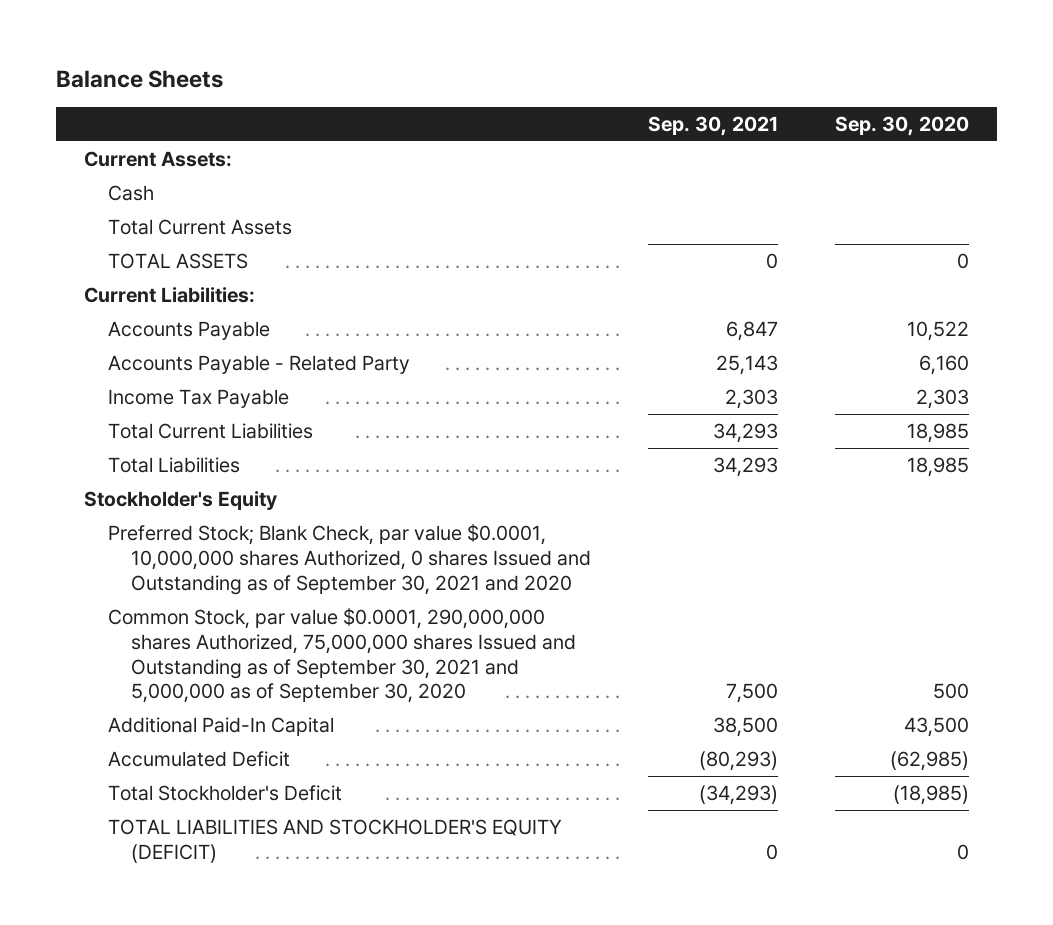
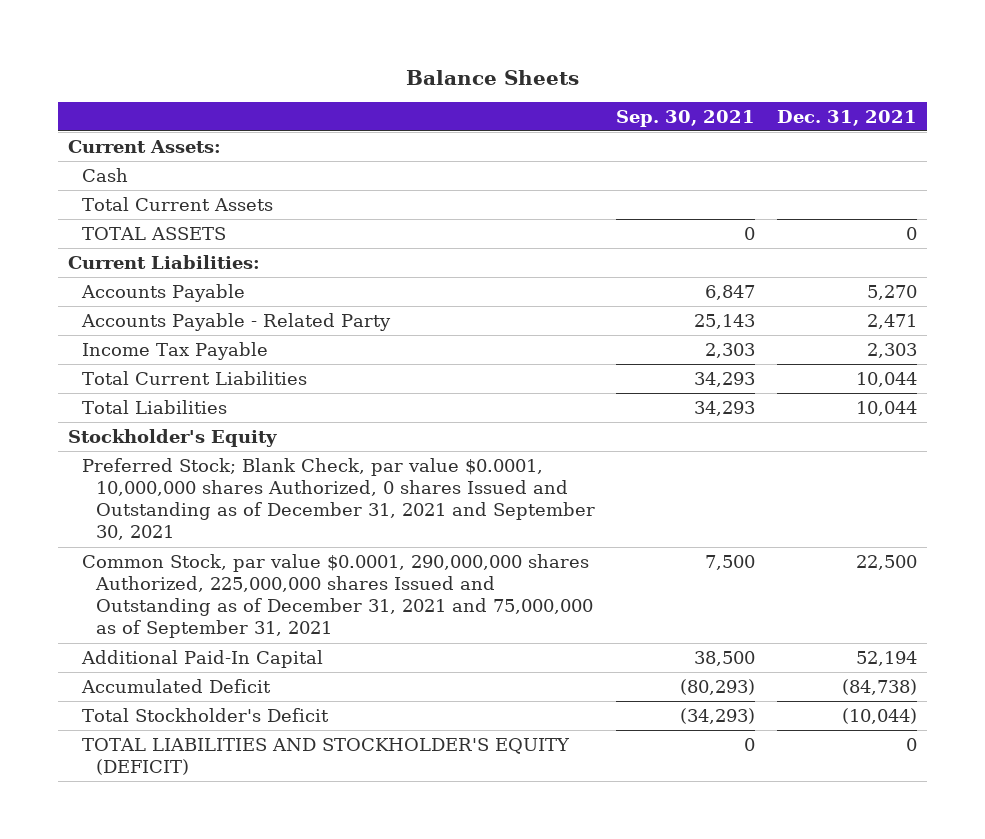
- | Sep. 30, 2021 | Sep. 30, 2020
+ | Sep. 30, 2021 | Dec. 31, 2021
- Preferred Stock; Blank Check, par value $0.0001, 10,000,000 shares Authorized, 0 shares Issued and Outstanding as of September 30, 2021 and 2020
- Common Stock, par value $0.0001, 290,000,000 shares Authorized, 75,000,000 shares Issued and Outstanding as of September 30, 2021 and 5,000,000 as of September 30, 2020 | 7,500 | 500
+ Preferred Stock; Blank Check, par value $0.0001, 10,000,000 shares Authorized, 0 shares Issued and Outstanding as of December 31, 2021 and September 30, 2021
+ Common Stock, par value $0.0001, 290,000,000 shares Authorized, 225,000,000 shares Issued and Outstanding as of December 31, 2021 and 75,000,000 as of September 31, 2021 | 7,500 | 22,500

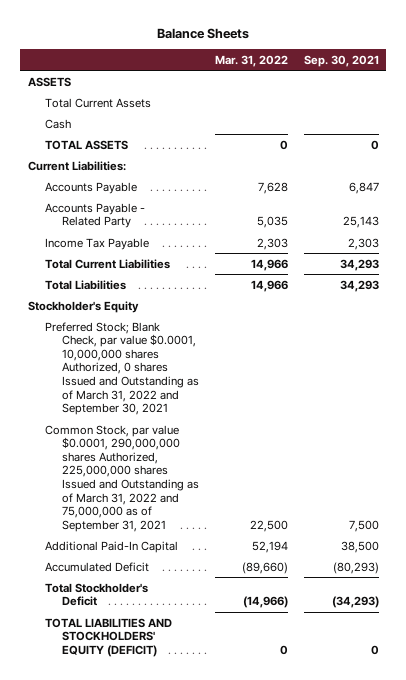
- | Sep. 30, 2021 | Dec. 31, 2021
+ | Mar. 31, 2022 | Sep. 30, 2021
- Current Assets:
+ ASSETS
moved down: Cash
- Preferred Stock; Blank Check, par value $0.0001, 10,000,000 shares Authorized, 0 shares Issued and Outstanding as of December 31, 2021 and September 30, 2021
- Common Stock, par value $0.0001, 290,000,000 shares Authorized, 225,000,000 shares Issued and Outstanding as of December 31, 2021 and 75,000,000 as of September 31, 2021 | 7,500 | 22,500
+ Preferred Stock; Blank Check, par value $0.0001, 10,000,000 shares Authorized, 0 shares Issued and Outstanding as of March 31, 2022 and September 30, 2021
+ Common Stock, par value $0.0001, 290,000,000 shares Authorized, 225,000,000 shares Issued and Outstanding as of March 31, 2022 and 75,000,000 as of September 31, 2021 | 22,500 | 7,500
- TOTAL LIABILITIES AND STOCKHOLDER'S EQUITY (DEFICIT) | 0 | 0
+ TOTAL LIABILITIES AND STOCKHOLDERS' EQUITY (DEFICIT) | 0 | 0

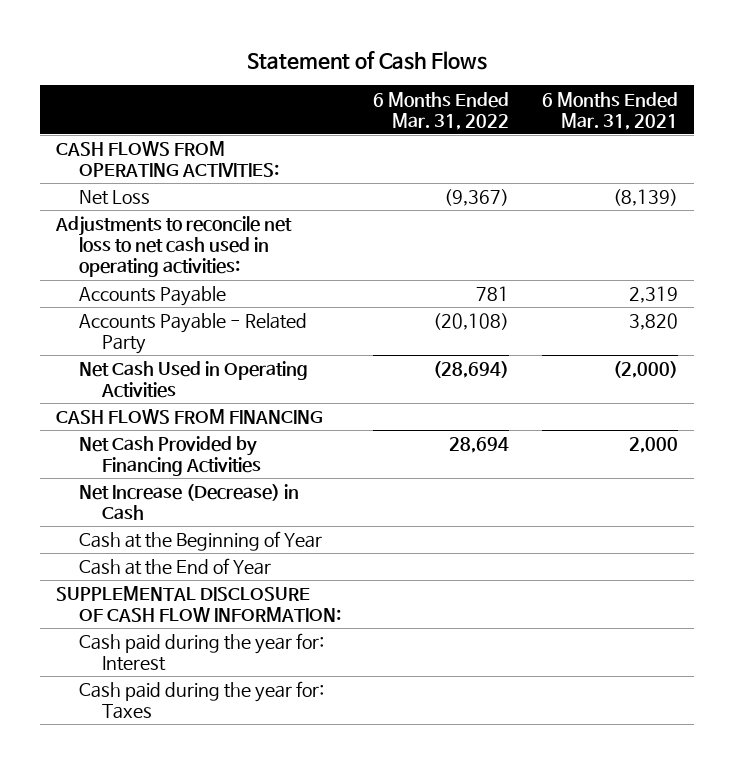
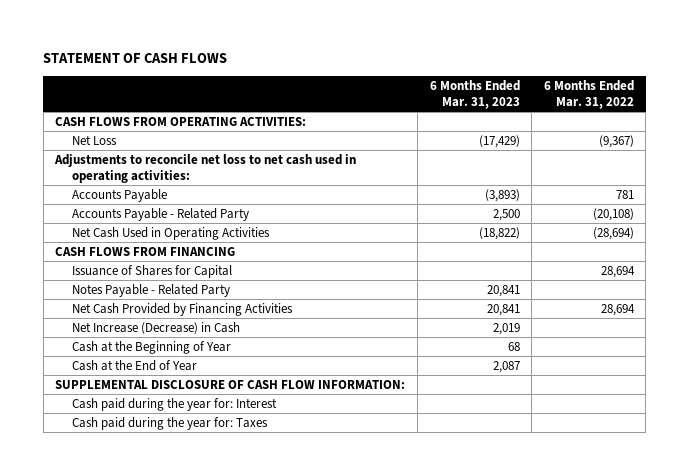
- Statement of Cash Flows
+ STATEMENT OF CASH FLOWS
- | 6 Months Ended Mar. 31, 2022 | 6 Months Ended Mar. 31, 2021
+ | 6 Months Ended Mar. 31, 2023 | 6 Months Ended Mar. 31, 2022
+ Issuance of Shares for Capital | | 28,694
+ Notes Payable - Related Party | 20,841 |

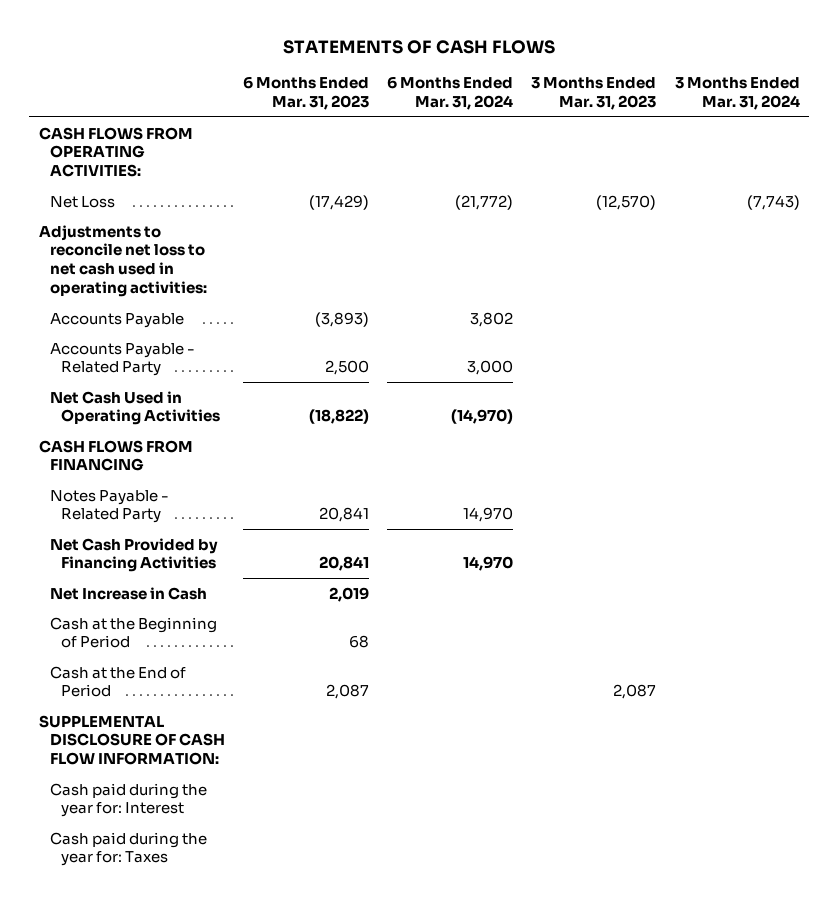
- STATEMENT OF CASH FLOWS
+ STATEMENTS OF CASH FLOWS
- | 6 Months Ended Mar. 31, 2023 | 6 Months Ended Mar. 31, 2022
+ | 6 Months Ended Mar. 31, 2023 | 6 Months Ended Mar. 31, 2024 | 3 Months Ended Mar. 31, 2023 | 3 Months Ended Mar. 31, 2024
- Issuance of Shares for Capital | | 28,694
- Net Increase (Decrease) in Cash | 2,019 |
- Cash at the Beginning of Year | 68 |
- Cash at the End of Year | 2,087 |
+ Net Increase in Cash | 2,019 | | |
+ Cash at the Beginning of Period | 68 | | |
+ Cash at the End of Period | 2,087 | | 2,087 |

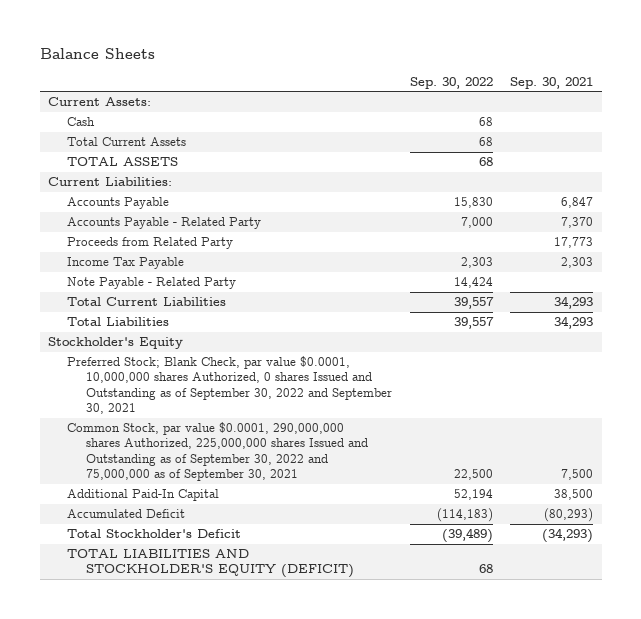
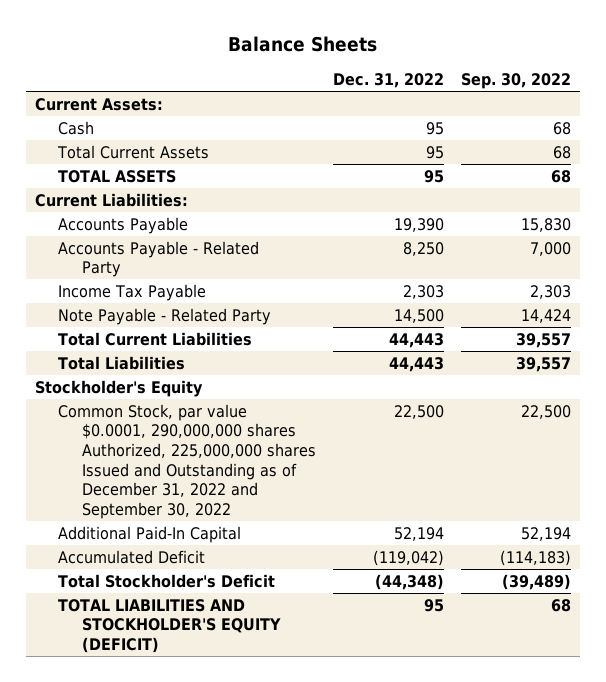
- | Sep. 30, 2022 | Sep. 30, 2021
+ | Dec. 31, 2022 | Sep. 30, 2022
- Proceeds from Related Party | | 17,773
- Preferred Stock; Blank Check, par value $0.0001, 10,000,000 shares Authorized, 0 shares Issued and Outstanding as of September 30, 2022 and September 30, 2021
- Common Stock, par value $0.0001, 290,000,000 shares Authorized, 225,000,000 shares Issued and Outstanding as of September 30, 2022 and 75,000,000 as of September 30, 2021 | 22,500 | 7,500
+ Common Stock, par value $0.0001, 290,000,000 shares Authorized, 225,000,000 shares Issued and Outstanding as of December 31, 2022 and September 30, 2022 | 22,500 | 22,500

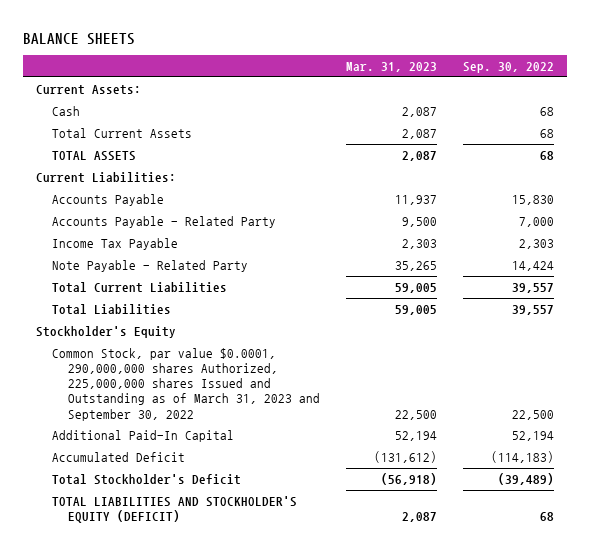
- Balance Sheets
+ BALANCE SHEETS
- | Dec. 31, 2022 | Sep. 30, 2022
+ | Mar. 31, 2023 | Sep. 30, 2022
- Common Stock, par value $0.0001, 290,000,000 shares Authorized, 225,000,000 shares Issued and Outstanding as of December 31, 2022 and September 30, 2022 | 22,500 | 22,500
+ Common Stock, par value $0.0001, 290,000,000 shares Authorized, 225,000,000 shares Issued and Outstanding as of March 31, 2023 and September 30, 2022 | 22,500 | 22,500

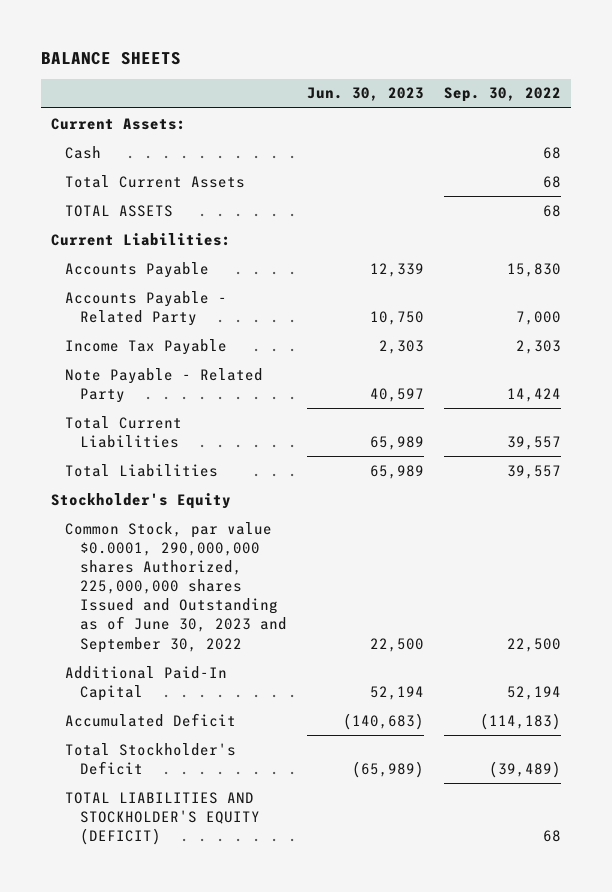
- | Mar. 31, 2023 | Sep. 30, 2022
+ | Jun. 30, 2023 | Sep. 30, 2022
- Common Stock, par value $0.0001, 290,000,000 shares Authorized, 225,000,000 shares Issued and Outstanding as of March 31, 2023 and September 30, 2022 | 22,500 | 22,500
+ Common Stock, par value $0.0001, 290,000,000 shares Authorized, 225,000,000 shares Issued and Outstanding as of June 30, 2023 and September 30, 2022 | 22,500 | 22,500

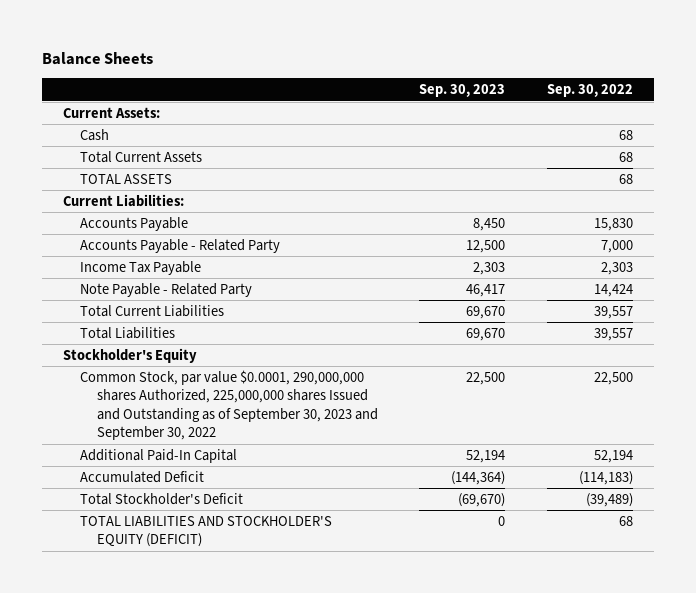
- BALANCE SHEETS
+ Balance Sheets
- | Jun. 30, 2023 | Sep. 30, 2022
+ | Sep. 30, 2023 | Sep. 30, 2022
- Common Stock, par value $0.0001, 290,000,000 shares Authorized, 225,000,000 shares Issued and Outstanding as of June 30, 2023 and September 30, 2022 | 22,500 | 22,500
+ Common Stock, par value $0.0001, 290,000,000 shares Authorized, 225,000,000 shares Issued and Outstanding as of September 30, 2023 and September 30, 2022 | 22,500 | 22,500

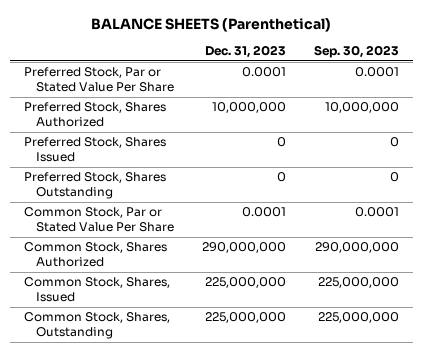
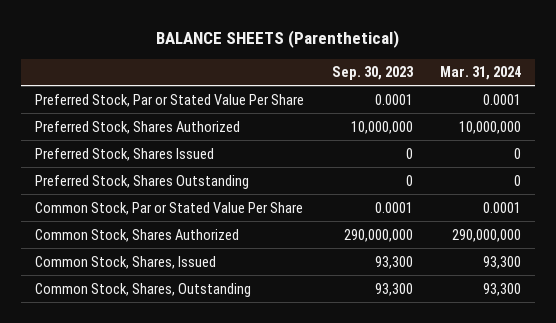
- | Dec. 31, 2023 | Sep. 30, 2023
+ | Sep. 30, 2023 | Mar. 31, 2024
- Common Stock, Shares, Issued | 225,000,000 | 225,000,000
- Common Stock, Shares, Outstanding | 225,000,000 | 225,000,000
+ Common Stock, Shares, Issued | 93,300 | 93,300
+ Common Stock, Shares, Outstanding | 93,300 | 93,300

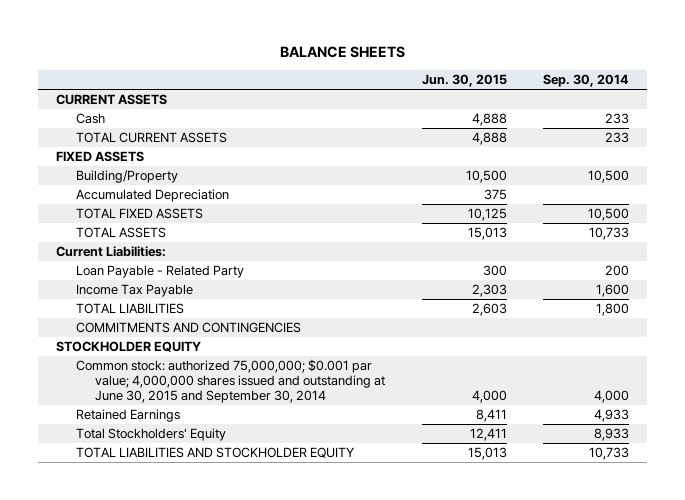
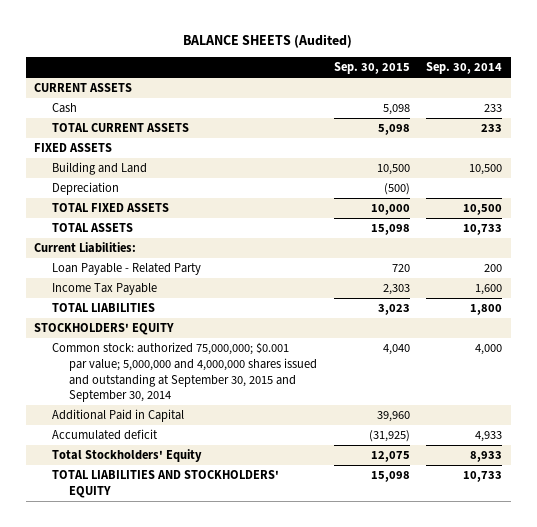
- BALANCE SHEETS
+ BALANCE SHEETS (Audited)
- | Jun. 30, 2015 | Sep. 30, 2014
+ | Sep. 30, 2015 | Sep. 30, 2014
- Building/Property | 10,500 | 10,500
- Accumulated Depreciation | 375 |
+ Building and Land | 10,500 | 10,500
+ Depreciation | (500) |
- COMMITMENTS AND CONTINGENCIES
- STOCKHOLDER EQUITY
- Common stock: authorized 75,000,000; $0.001 par value; 4,000,000 shares issued and outstanding at June 30, 2015 and September 30, 2014 | 4,000 | 4,000
- Retained Earnings | 8,411 | 4,933
+ STOCKHOLDERS' EQUITY
+ Common stock: authorized 75,000,000; $0.001 par value; 5,000,000 and 4,000,000 shares issued and outstanding at September 30, 2015 and September 30, 2014 | 4,040 | 4,000
+ Additional Paid in Capital | 39,960 |
+ Accumulated deficit | (31,925) | 4,933
- TOTAL LIABILITIES AND STOCKHOLDER EQUITY | 15,013 | 10,733
+ TOTAL LIABILITIES AND STOCKHOLDERS' EQUITY | 15,098 | 10,733

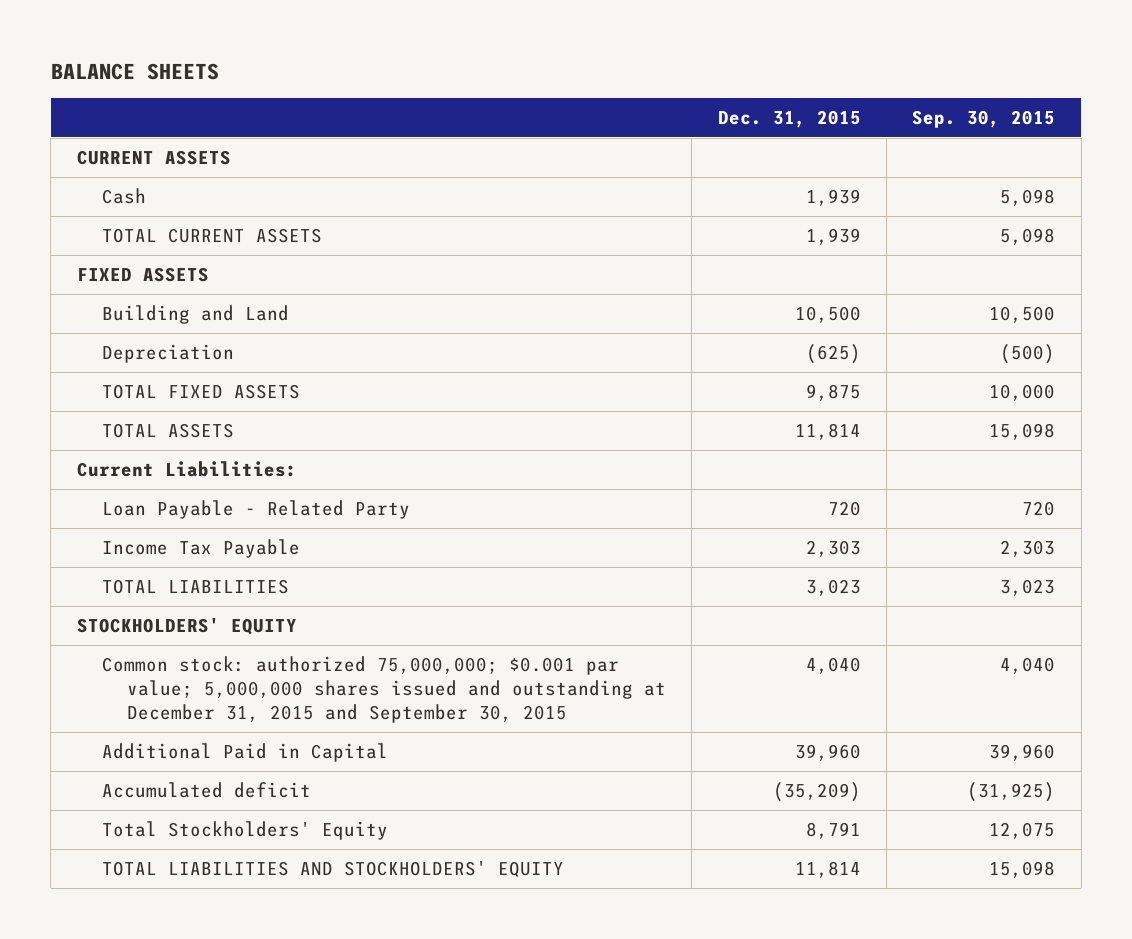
- BALANCE SHEETS (Audited)
+ BALANCE SHEETS
- | Sep. 30, 2015 | Sep. 30, 2014
+ | Dec. 31, 2015 | Sep. 30, 2015
- Common stock: authorized 75,000,000; $0.001 par value; 5,000,000 and 4,000,000 shares issued and outstanding at September 30, 2015 and September 30, 2014 | 4,040 | 4,000
+ Common stock: authorized 75,000,000; $0.001 par value; 5,000,000 shares issued and outstanding at December 31, 2015 and September 30, 2015 | 4,040 | 4,040

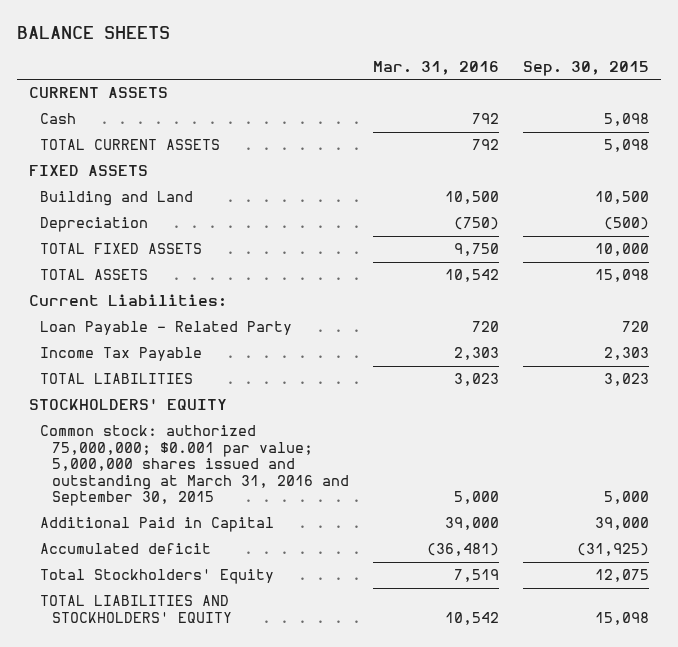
- | Dec. 31, 2015 | Sep. 30, 2015
+ | Mar. 31, 2016 | Sep. 30, 2015
- Common stock: authorized 75,000,000; $0.001 par value; 5,000,000 shares issued and outstanding at December 31, 2015 and September 30, 2015 | 4,040 | 4,040
- Additional Paid in Capital | 39,960 | 39,960
+ Common stock: authorized 75,000,000; $0.001 par value; 5,000,000 shares issued and outstanding at March 31, 2016 and September 30, 2015 | 5,000 | 5,000
+ Additional Paid in Capital | 39,000 | 39,000

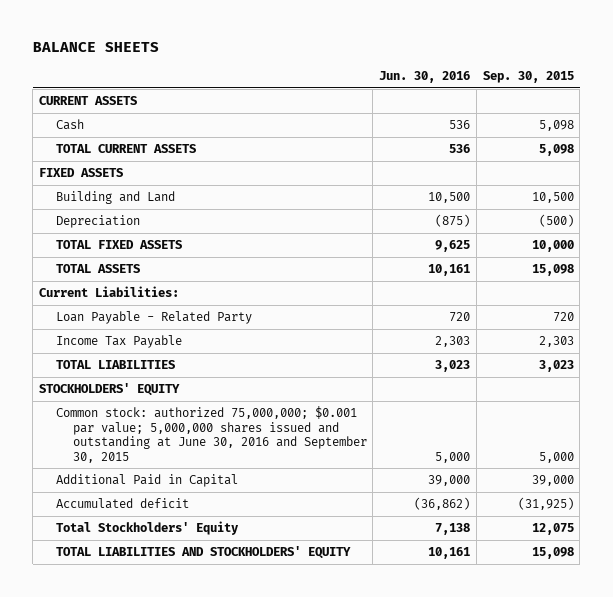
- | Mar. 31, 2016 | Sep. 30, 2015
+ | Jun. 30, 2016 | Sep. 30, 2015
- Common stock: authorized 75,000,000; $0.001 par value; 5,000,000 shares issued and outstanding at March 31, 2016 and September 30, 2015 | 5,000 | 5,000
+ Common stock: authorized 75,000,000; $0.001 par value; 5,000,000 shares issued and outstanding at June 30, 2016 and September 30, 2015 | 5,000 | 5,000

